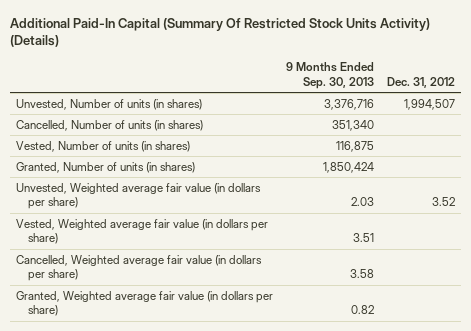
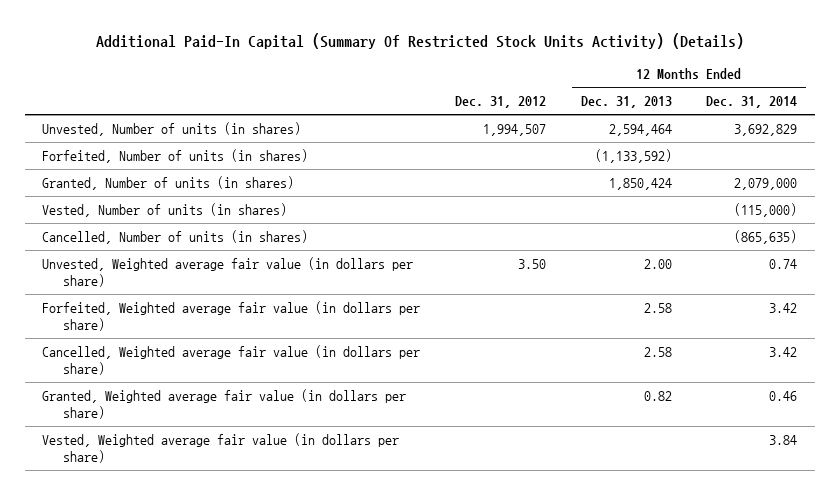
- | 9 Months Ended Sep. 30, 2013 | Dec. 31, 2012
+ | Dec. 31, 2012 | 12 Months Ended Dec. 31, 2013 | 12 Months Ended Dec. 31, 2014
+ Forfeited, Number of units (in shares) | | (1,133,592) |
- Unvested, Weighted average fair value (in dollars per share) | 2.03 | 3.52
moved down: Vested, Number of units (in shares) | | | (115,000)
moved down: Cancelled, Number of units (in shares) | | | (865,635)
+ Unvested, Weighted average fair value (in dollars per share) | 3.50 | 2.00 | 0.74
+ Forfeited, Weighted average fair value (in dollars per share) | | 2.58 | 3.42
moved down: Vested, Weighted average fair value (in dollars per share) | | | 3.84

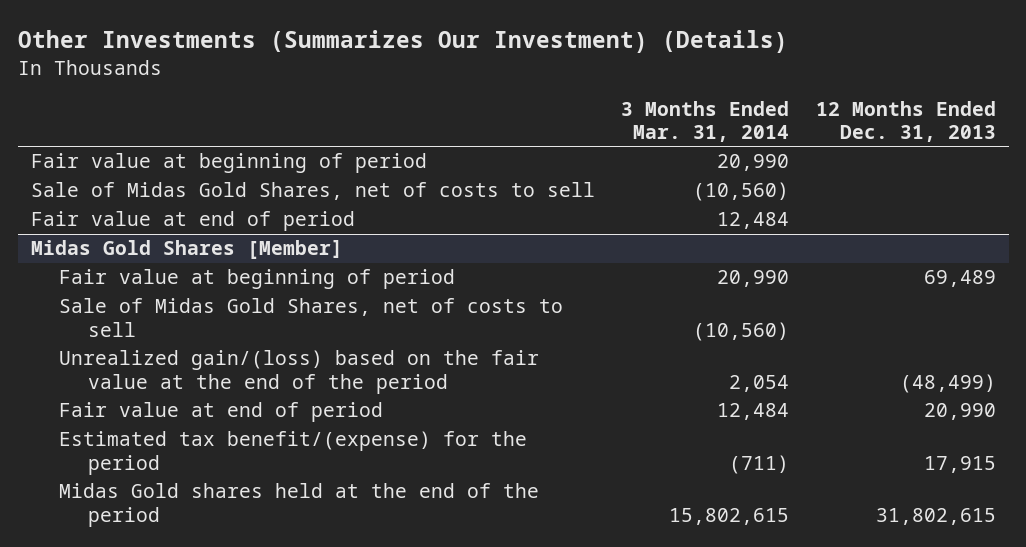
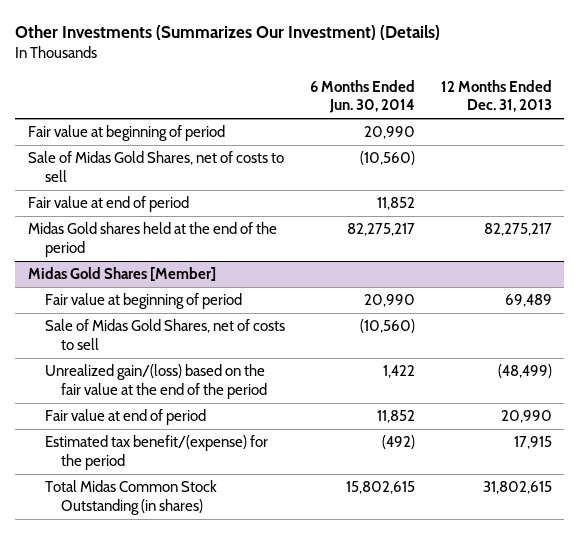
- | 3 Months Ended Mar. 31, 2014 | 12 Months Ended Dec. 31, 2013
+ | 6 Months Ended Jun. 30, 2014 | 12 Months Ended Dec. 31, 2013
+ Midas Gold shares held at the end of the period | 82,275,217 | 82,275,217
@ Midas Gold Shares [Member]
- Midas Gold shares held at the end of the period | 15,802,615 | 31,802,615
+ Total Midas Common Stock Outstanding (in shares) | 15,802,615 | 31,802,615

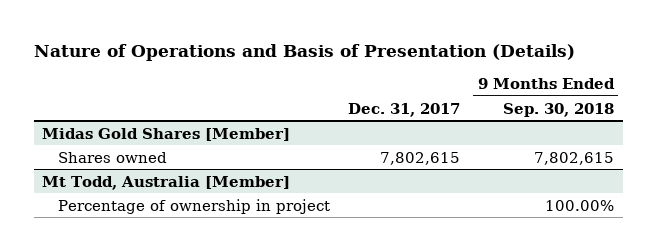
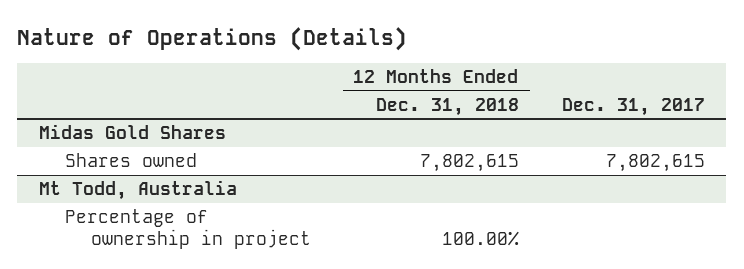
- Nature of Operations and Basis of Presentation (Details)
+ Nature of Operations (Details)
- | Dec. 31, 2017 | 9 Months Ended Sep. 30, 2018
+ | 12 Months Ended Dec. 31, 2018 | Dec. 31, 2017
- Midas Gold Shares [Member]
+ Midas Gold Shares
- Mt Todd, Australia [Member]
+ Mt Todd, Australia

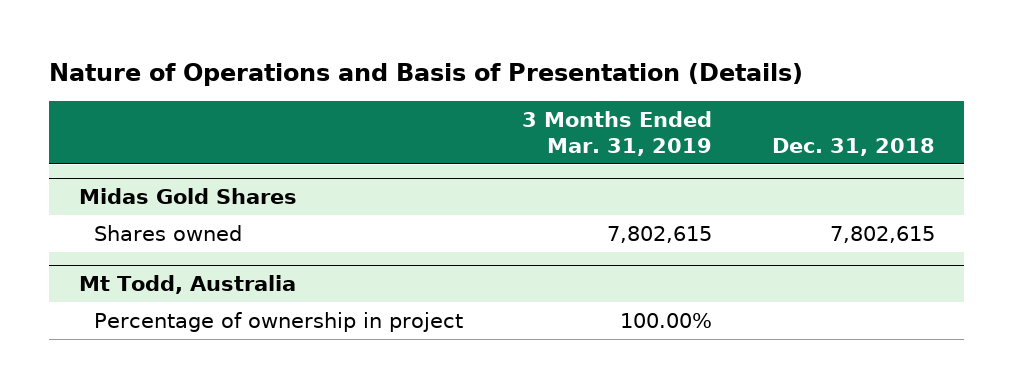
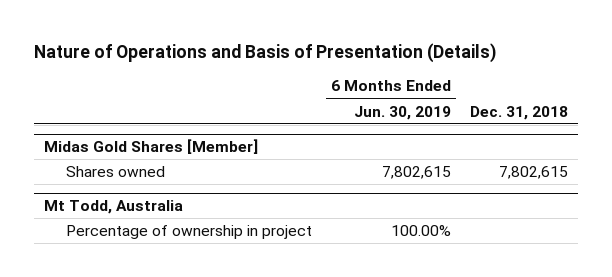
- | 3 Months Ended Mar. 31, 2019 | Dec. 31, 2018
+ | 6 Months Ended Jun. 30, 2019 | Dec. 31, 2018
- Midas Gold Shares
+ Midas Gold Shares [Member]

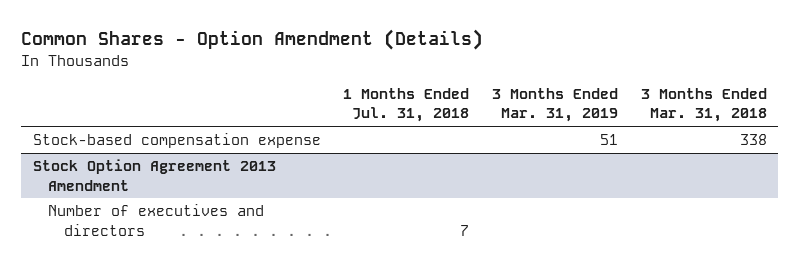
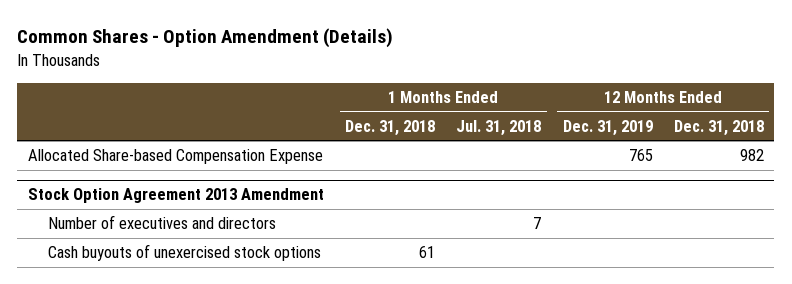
- | 1 Months Ended Jul. 31, 2018 | 3 Months Ended Mar. 31, 2019 | 3 Months Ended Mar. 31, 2018
+ | 1 Months Ended Dec. 31, 2018 | 1 Months Ended Jul. 31, 2018 | 12 Months Ended Dec. 31, 2019 | 12 Months Ended Dec. 31, 2018
- Stock-based compensation expense | | 51 | 338
+ Allocated Share-based Compensation Expense | | | 765 | 982
@ Stock Option Agreement 2013 Amendment
+ Cash buyouts of unexercised stock options | 61 | | |

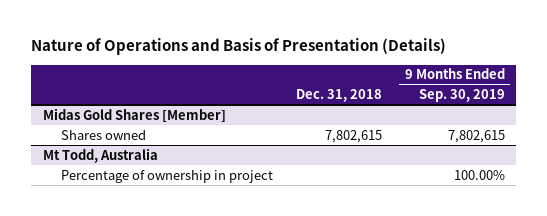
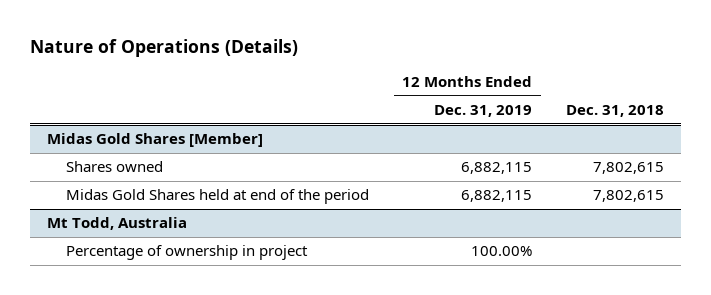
- Nature of Operations and Basis of Presentation (Details)
+ Nature of Operations (Details)
- | Dec. 31, 2018 | 9 Months Ended Sep. 30, 2019
+ | 12 Months Ended Dec. 31, 2019 | Dec. 31, 2018
@ Midas Gold Shares [Member]
+ Midas Gold Shares held at end of the period | 6,882,115 | 7,802,615

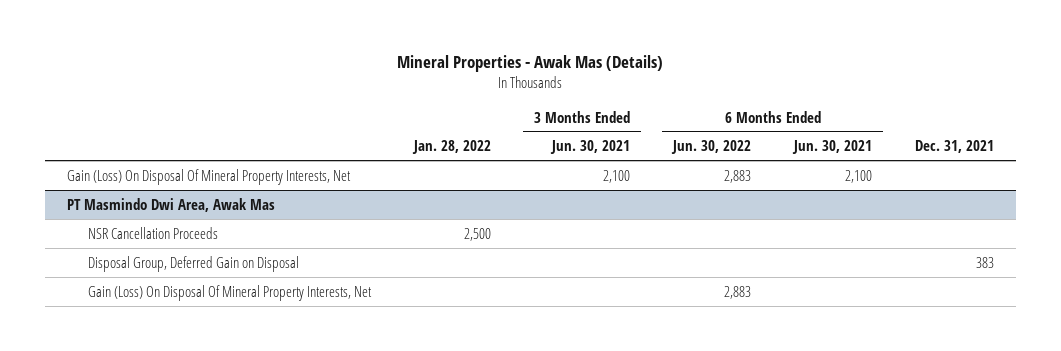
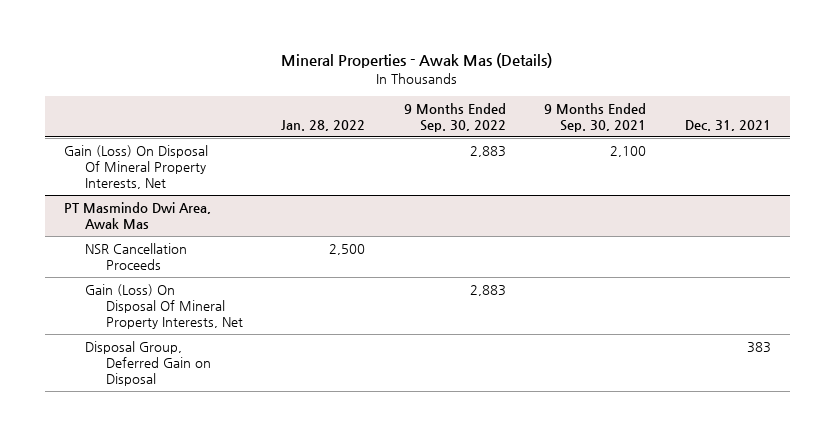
- | Jan. 28, 2022 | 3 Months Ended Jun. 30, 2021 | 6 Months Ended Jun. 30, 2022 | 6 Months Ended Jun. 30, 2021 | Dec. 31, 2021
+ | Jan. 28, 2022 | 9 Months Ended Sep. 30, 2022 | 9 Months Ended Sep. 30, 2021 | Dec. 31, 2021
@ PT Masmindo Dwi Area, Awak Mas
moved down: Disposal Group, Deferred Gain on Disposal | | | | 383

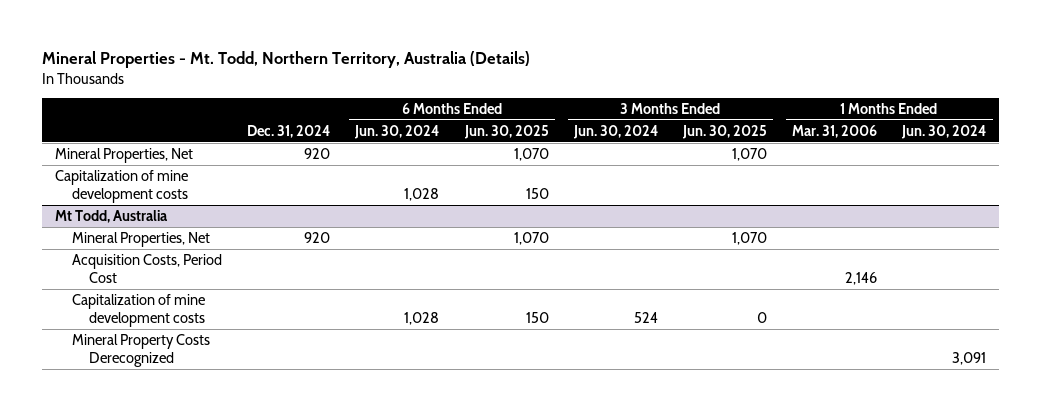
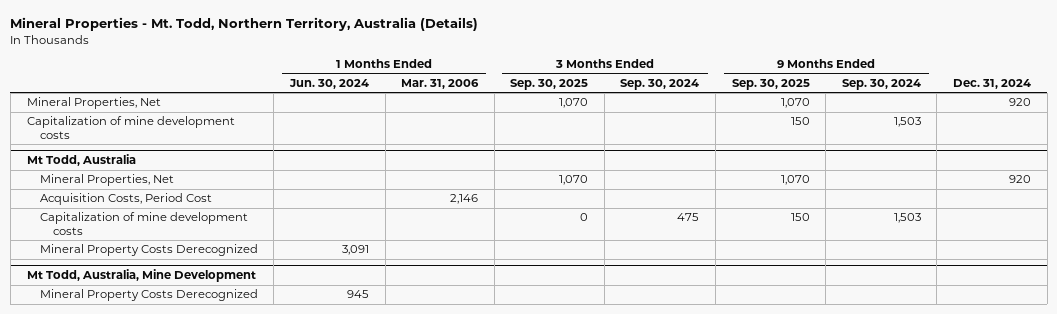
- | Dec. 31, 2024 | 6 Months Ended Jun. 30, 2024 | 6 Months Ended Jun. 30, 2025 | 3 Months Ended Jun. 30, 2024 | 3 Months Ended Jun. 30, 2025 | 1 Months Ended Mar. 31, 2006 | 1 Months Ended Jun. 30, 2024
+ | 1 Months Ended Jun. 30, 2024 | 1 Months Ended Mar. 31, 2006 | 3 Months Ended Sep. 30, 2025 | 3 Months Ended Sep. 30, 2024 | 9 Months Ended Sep. 30, 2025 | 9 Months Ended Sep. 30, 2024 | Dec. 31, 2024
+ Mt Todd, Australia, Mine Development
+ Mineral Property Costs Derecognized | 945 | | | | | |

